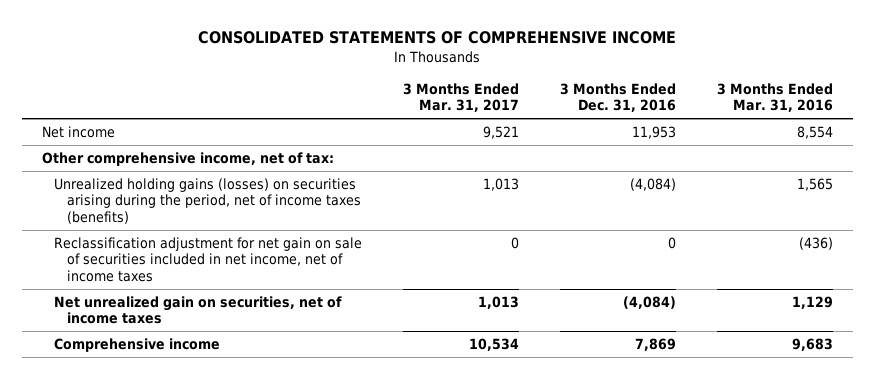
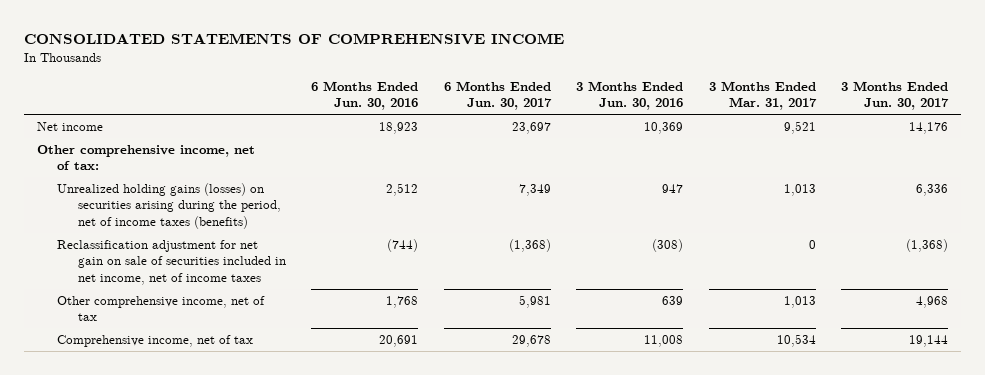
- | 3 Months Ended Mar. 31, 2017 | 3 Months Ended Dec. 31, 2016 | 3 Months Ended Mar. 31, 2016
+ | 6 Months Ended Jun. 30, 2016 | 6 Months Ended Jun. 30, 2017 | 3 Months Ended Jun. 30, 2016 | 3 Months Ended Mar. 31, 2017 | 3 Months Ended Jun. 30, 2017
- Net unrealized gain on securities, net of income taxes | 1,013 | (4,084) | 1,129
- Comprehensive income | 10,534 | 7,869 | 9,683
+ Other comprehensive income, net of tax | 1,768 | 5,981 | 639 | 1,013 | 4,968
+ Comprehensive income, net of tax | 20,691 | 29,678 | 11,008 | 10,534 | 19,144

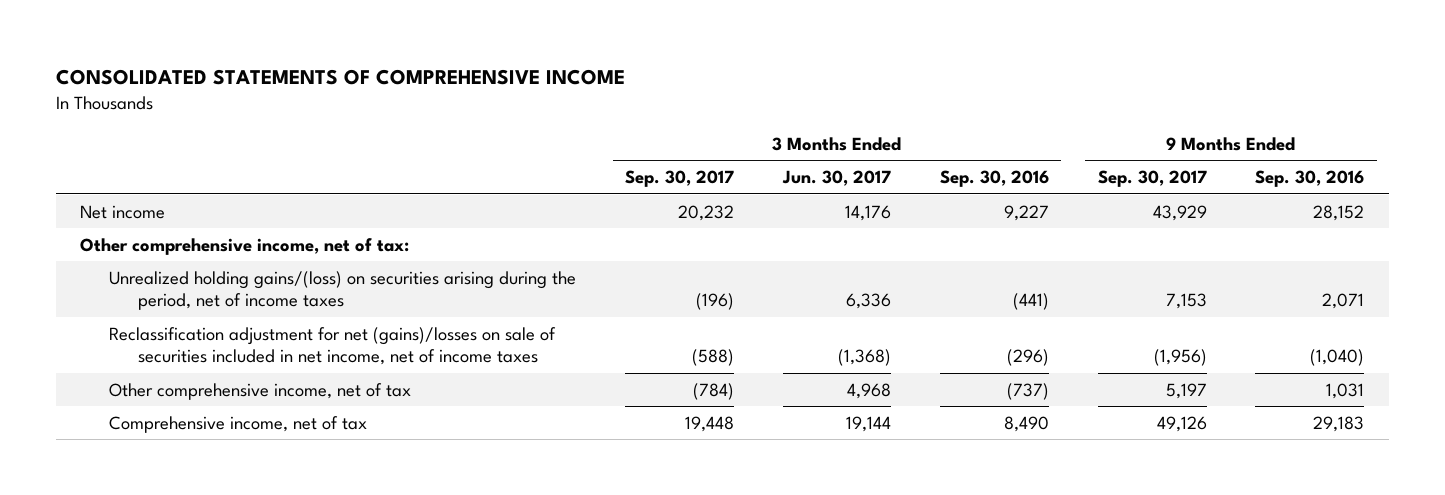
- | 6 Months Ended Jun. 30, 2016 | 6 Months Ended Jun. 30, 2017 | 3 Months Ended Jun. 30, 2016 | 3 Months Ended Mar. 31, 2017 | 3 Months Ended Jun. 30, 2017
+ | 3 Months Ended Sep. 30, 2017 | 3 Months Ended Jun. 30, 2017 | 3 Months Ended Sep. 30, 2016 | 9 Months Ended Sep. 30, 2017 | 9 Months Ended Sep. 30, 2016
- Unrealized holding gains (losses) on securities arising during the period, net of income taxes (benefits) | 2,512 | 7,349 | 947 | 1,013 | 6,336
- Reclassification adjustment for net gain on sale of securities included in net income, net of income taxes | (744) | (1,368) | (308) | 0 | (1,368)
+ Unrealized holding gains/(loss) on securities arising during the period, net of income taxes | (196) | 6,336 | (441) | 7,153 | 2,071
+ Reclassification adjustment for net (gains)/losses on sale of securities included in net income, net of income taxes | (588) | (1,368) | (296) | (1,956) | (1,040)

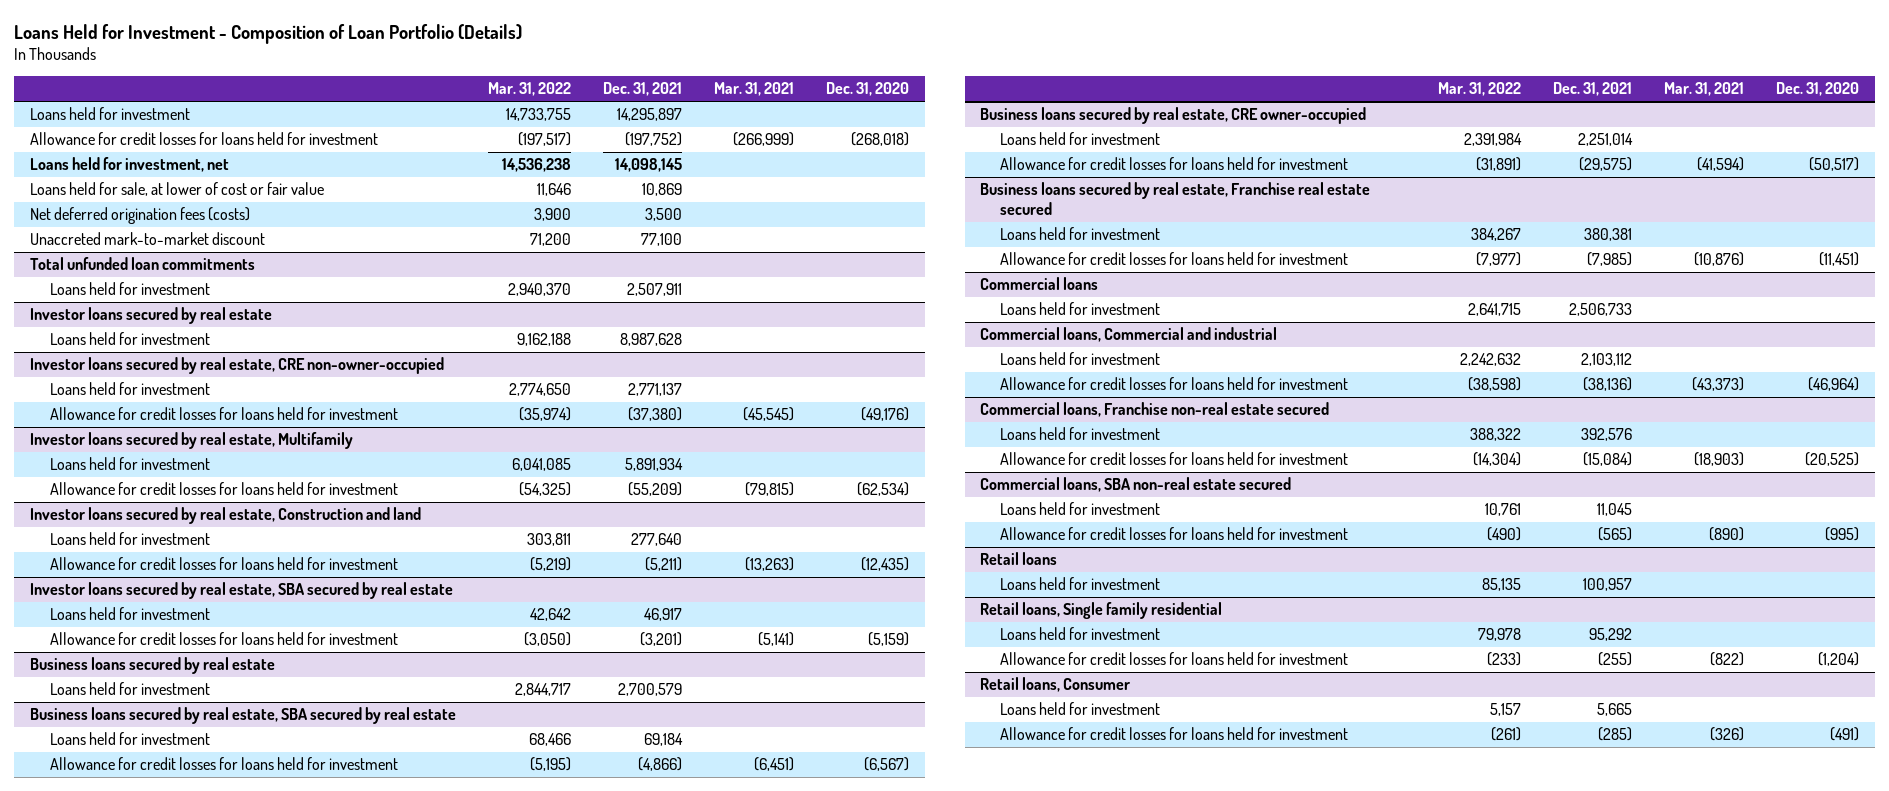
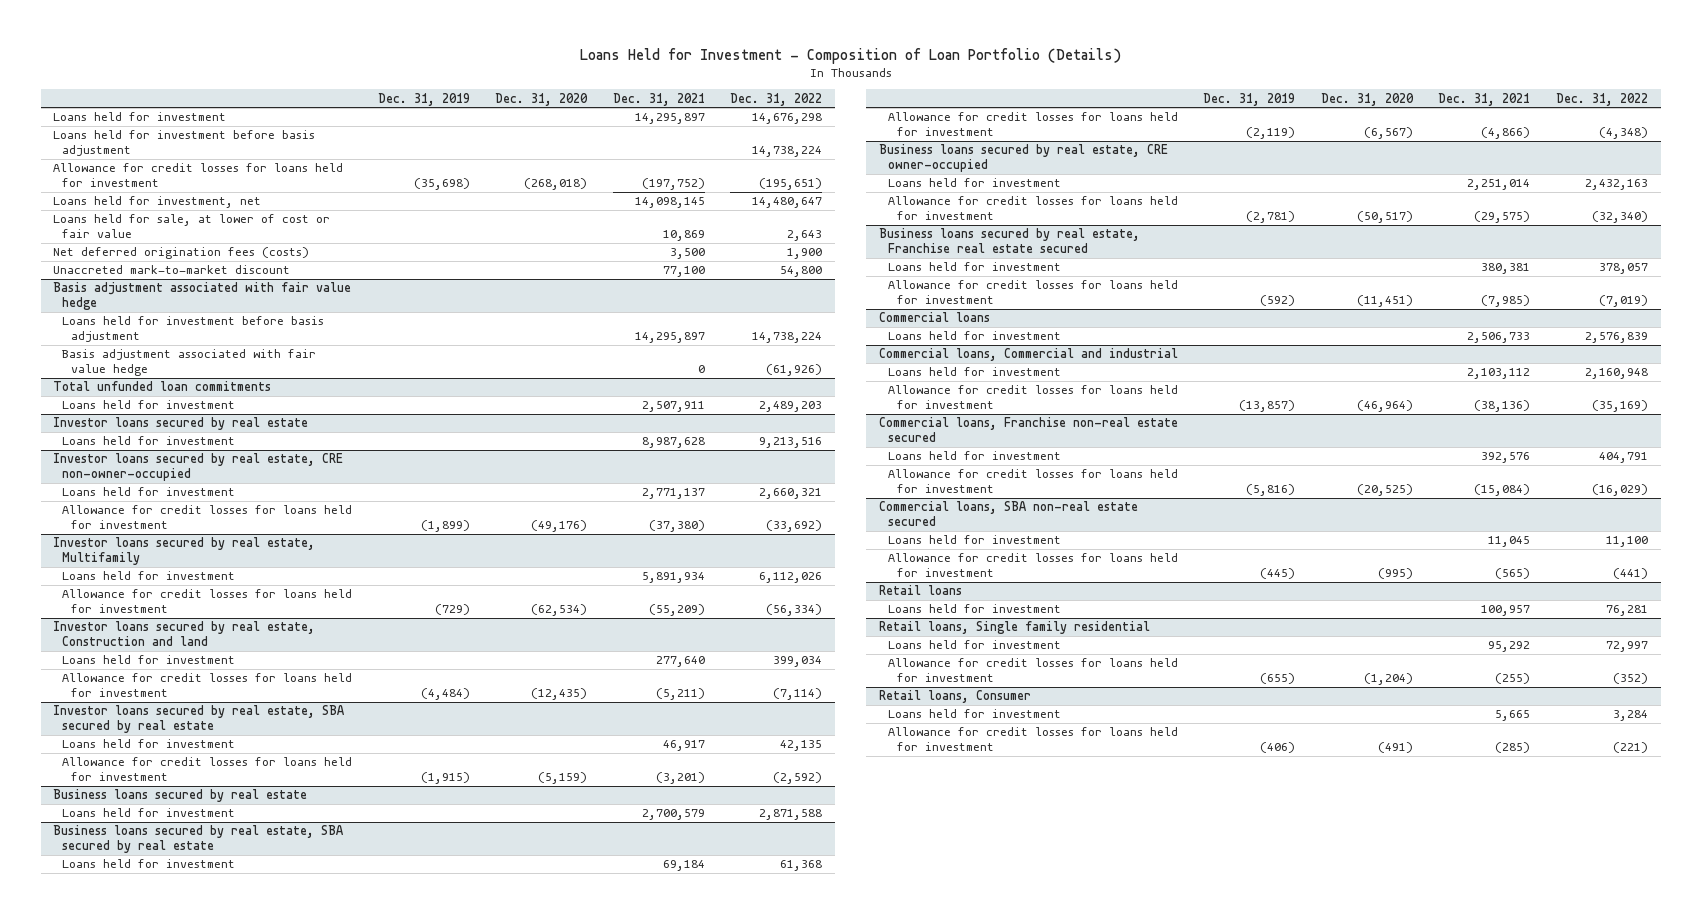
- | Mar. 31, 2022 | Dec. 31, 2021 | Mar. 31, 2021 | Dec. 31, 2020
+ | Dec. 31, 2019 | Dec. 31, 2020 | Dec. 31, 2021 | Dec. 31, 2022
+ Loans held for investment before basis adjustment | | | | 14,738,224
+ Basis adjustment associated with fair value hedge
+ Loans held for investment before basis adjustment | | | 14,295,897 | 14,738,224
+ Basis adjustment associated with fair value hedge | | | 0 | (61,926)

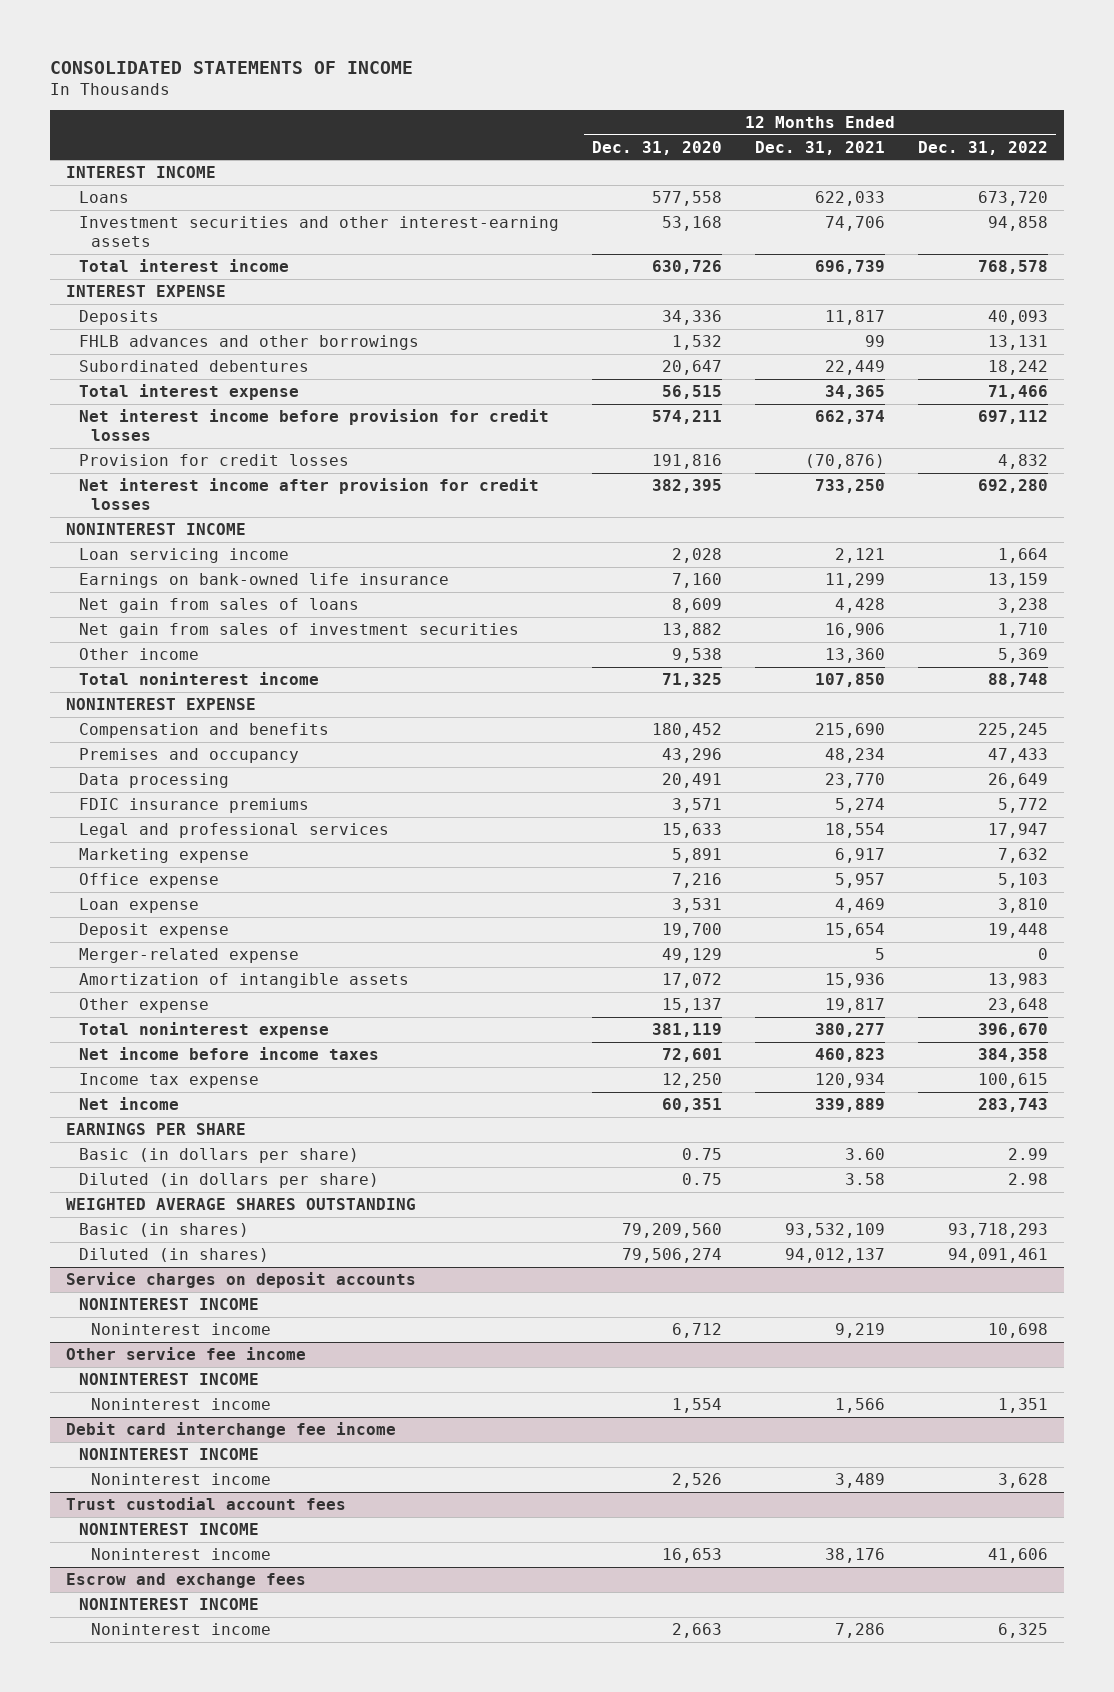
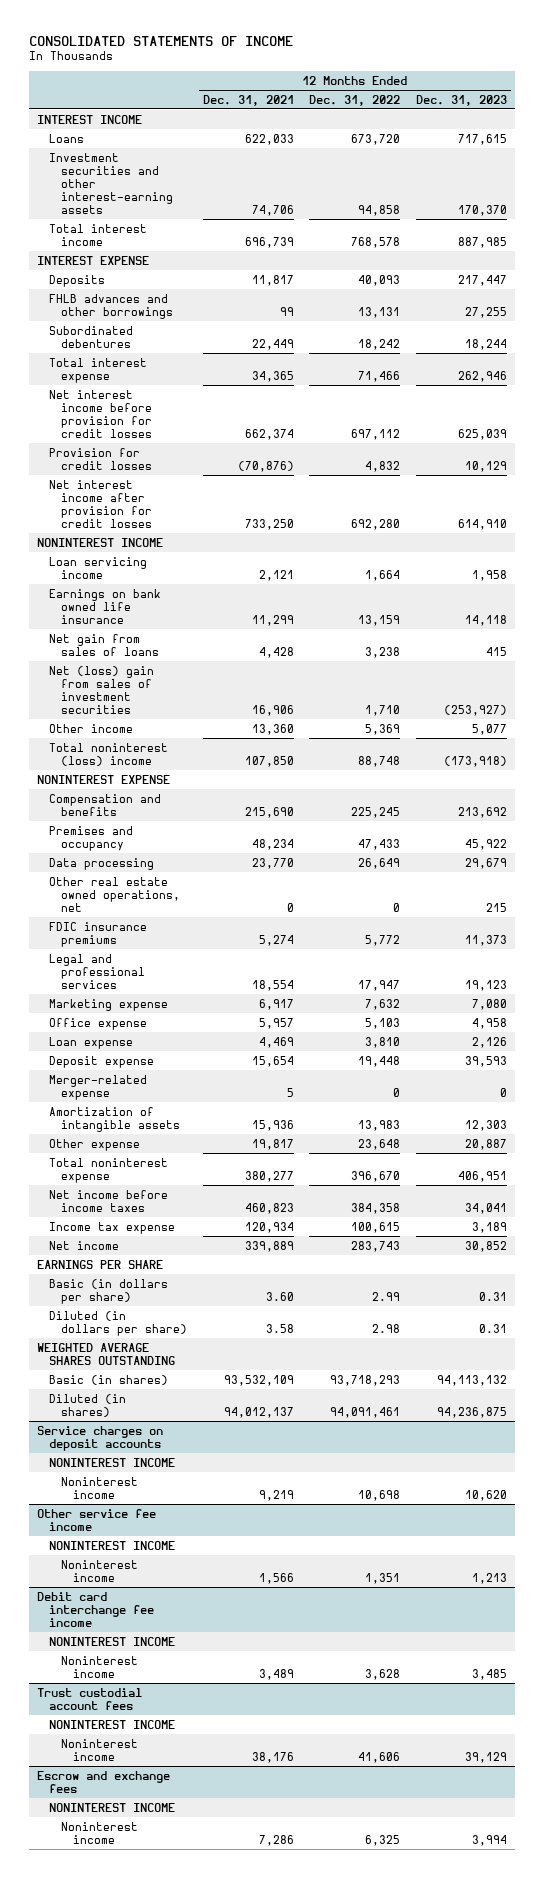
- | 12 Months Ended Dec. 31, 2020 | 12 Months Ended Dec. 31, 2021 | 12 Months Ended Dec. 31, 2022
+ | 12 Months Ended Dec. 31, 2021 | 12 Months Ended Dec. 31, 2022 | 12 Months Ended Dec. 31, 2023
- Earnings on bank-owned life insurance | 7,160 | 11,299 | 13,159
+ Earnings on bank owned life insurance | 11,299 | 13,159 | 14,118
- Net gain from sales of investment securities | 13,882 | 16,906 | 1,710
+ Net (loss) gain from sales of investment securities | 16,906 | 1,710 | (253,927)
- Total noninterest income | 71,325 | 107,850 | 88,748
+ Total noninterest (loss) income | 107,850 | 88,748 | (173,918)
+ Other real estate owned operations, net | 0 | 0 | 215

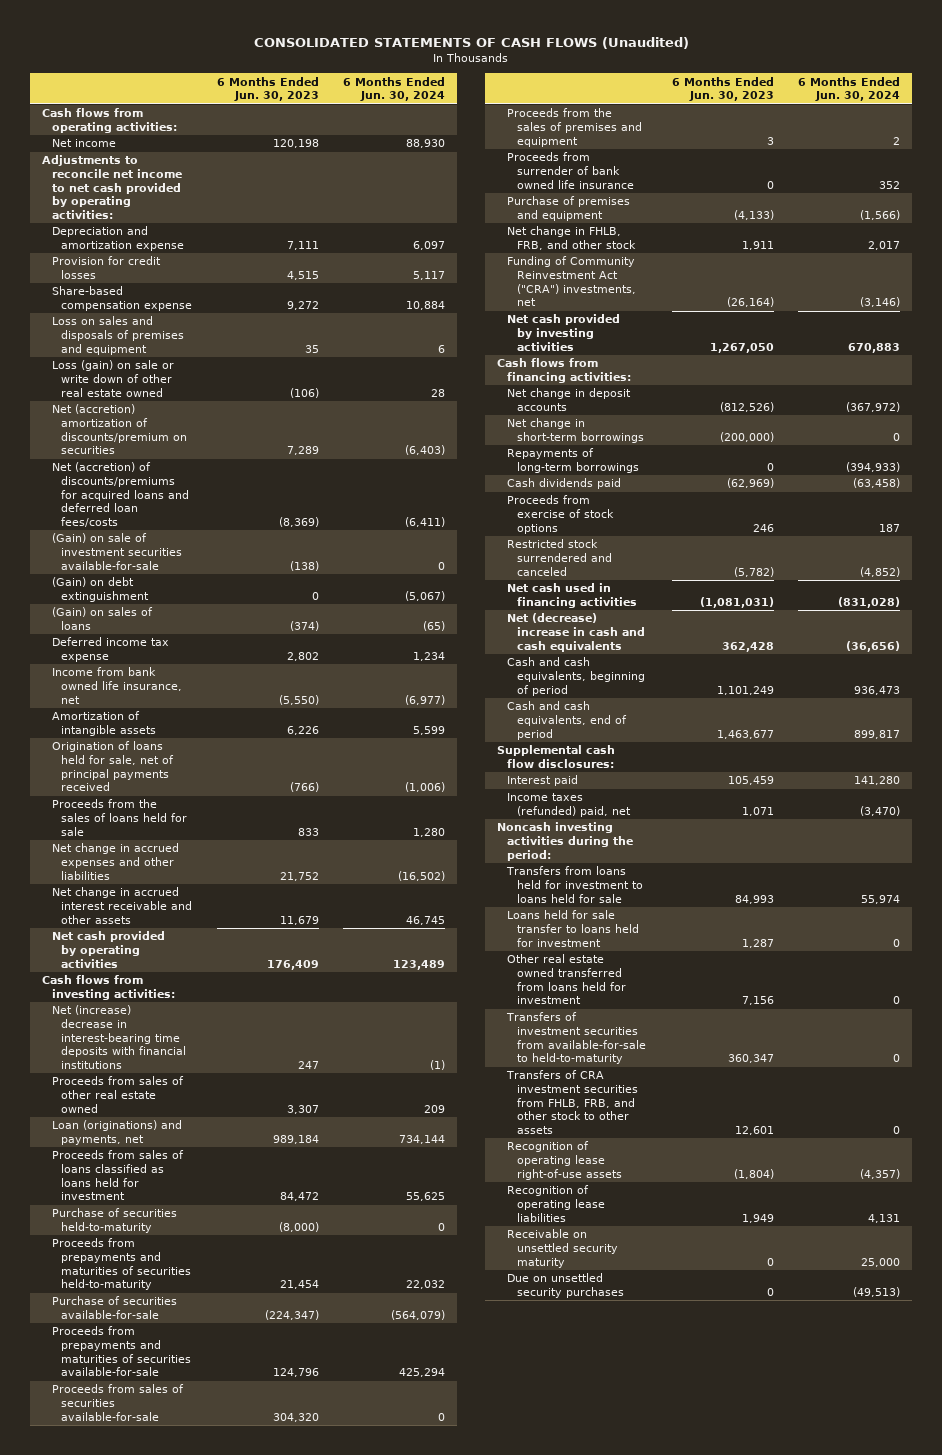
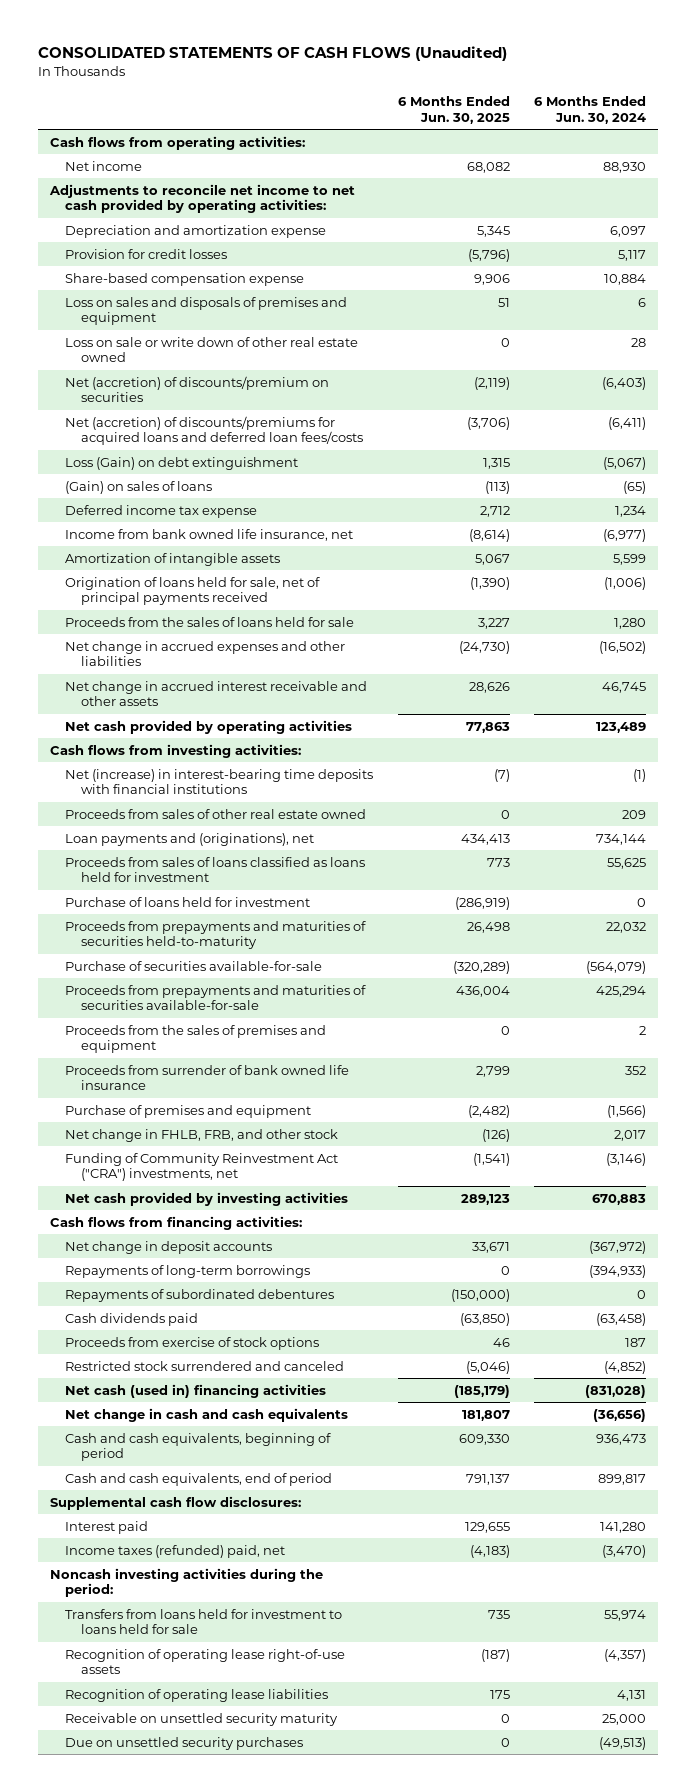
- | 6 Months Ended Jun. 30, 2023 | 6 Months Ended Jun. 30, 2024
+ | 6 Months Ended Jun. 30, 2025 | 6 Months Ended Jun. 30, 2024
- Loss (gain) on sale or write down of other real estate owned | (106) | 28
- Net (accretion) amortization of discounts/premium on securities | 7,289 | (6,403)
+ Loss on sale or write down of other real estate owned | 0 | 28
+ Net (accretion) of discounts/premium on securities | (2,119) | (6,403)
- (Gain) on sale of investment securities available-for-sale | (138) | 0
- (Gain) on debt extinguishment | 0 | (5,067)
+ Loss (Gain) on debt extinguishment | 1,315 | (5,067)
- Net (increase) decrease in interest-bearing time deposits with financial institutions | 247 | (1)
+ Net (increase) in interest-bearing time deposits with financial institutions | (7) | (1)
- Loan (originations) and payments, net | 989,184 | 734,144
+ Loan payments and (originations), net | 434,413 | 734,144
- Purchase of securities held-to-maturity | (8,000) | 0
+ Purchase of loans held for investment | (286,919) | 0
- Proceeds from sales of securities available-for-sale | 304,320 | 0
- Net change in short-term borrowings | (200,000) | 0
+ Repayments of subordinated debentures | (150,000) | 0
- Net cash used in financing activities | (1,081,031) | (831,028)
- Net (decrease) increase in cash and cash equivalents | 362,428 | (36,656)
+ Net cash (used in) financing activities | (185,179) | (831,028)
+ Net change in cash and cash equivalents | 181,807 | (36,656)
- Loans held for sale transfer to loans held for investment | 1,287 | 0
- Other real estate owned transferred from loans held for investment | 7,156 | 0
- Transfers of investment securities from available-for-sale to held-to-maturity | 360,347 | 0
- Transfers of CRA investment securities from FHLB, FRB, and other stock to other assets | 12,601 | 0

